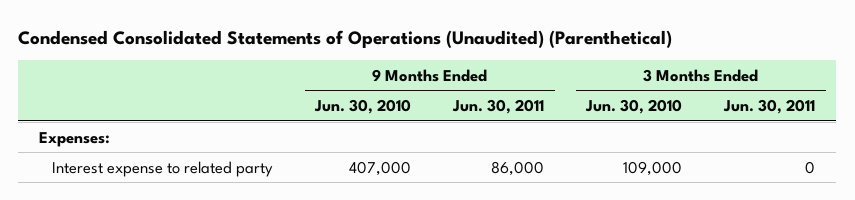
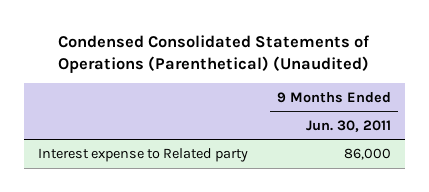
- Condensed Consolidated Statements of Operations (Unaudited) (Parenthetical)
+ Condensed Consolidated Statements of Operations (Parenthetical) (Unaudited)
- | 9 Months Ended Jun. 30, 2010 | 9 Months Ended Jun. 30, 2011 | 3 Months Ended Jun. 30, 2010 | 3 Months Ended Jun. 30, 2011
+ | 9 Months Ended Jun. 30, 2011
- Expenses:
- Interest expense to related party | 407,000 | 86,000 | 109,000 | 0
+ Interest expense to Related party | 86,000

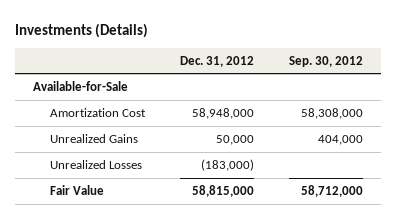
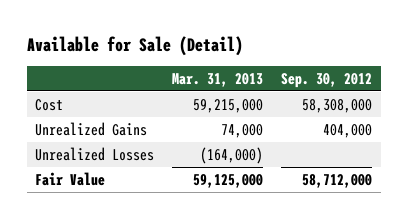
- Investments (Details)
+ Available for Sale (Detail)
- | Dec. 31, 2012 | Sep. 30, 2012
+ | Mar. 31, 2013 | Sep. 30, 2012
- Available-for-Sale
- Amortization Cost | 58,948,000 | 58,308,000
+ Cost | 59,215,000 | 58,308,000

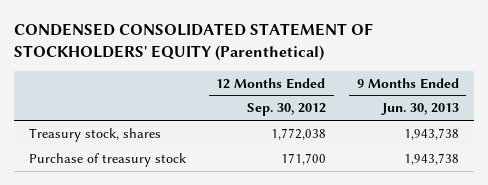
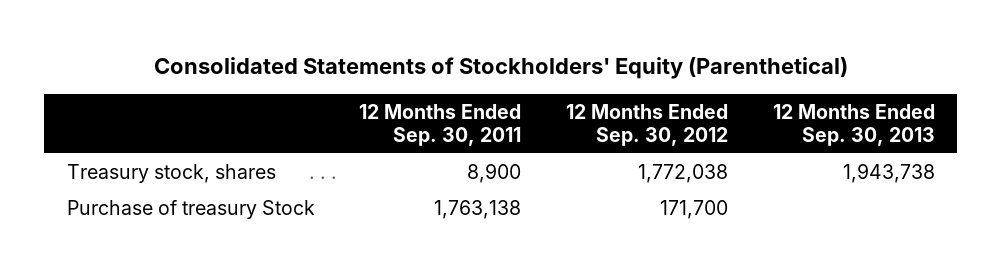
- CONDENSED CONSOLIDATED STATEMENT OF STOCKHOLDERS' EQUITY (Parenthetical)
+ Consolidated Statements of Stockholders' Equity (Parenthetical)
- | 12 Months Ended Sep. 30, 2012 | 9 Months Ended Jun. 30, 2013
+ | 12 Months Ended Sep. 30, 2011 | 12 Months Ended Sep. 30, 2012 | 12 Months Ended Sep. 30, 2013
- Purchase of treasury stock | 171,700 | 1,943,738
+ Purchase of treasury Stock | 1,763,138 | 171,700 |

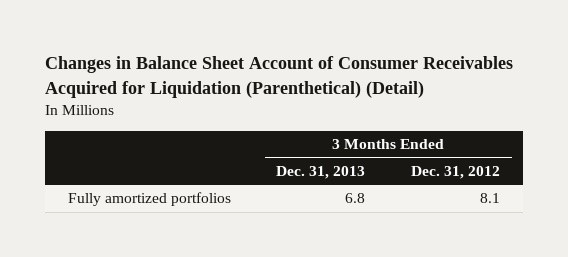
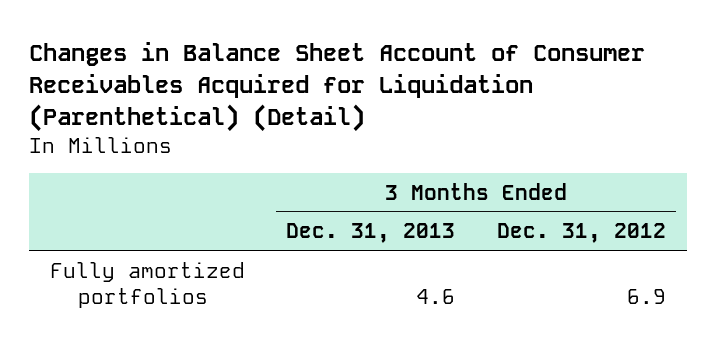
- Fully amortized portfolios | 6.8 | 8.1
+ Fully amortized portfolios | 4.6 | 6.9

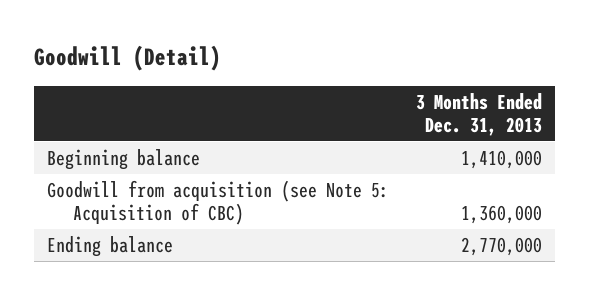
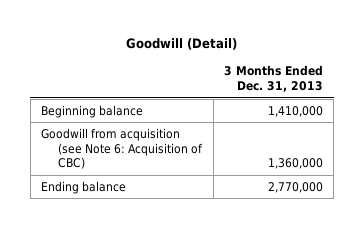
- Goodwill from acquisition (see Note 5: Acquisition of CBC) | 1,360,000
+ Goodwill from acquisition (see Note 6: Acquisition of CBC) | 1,360,000

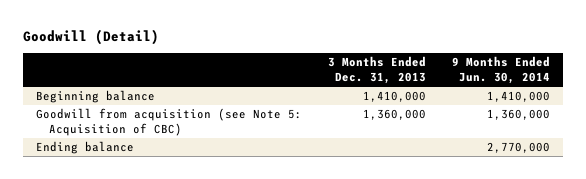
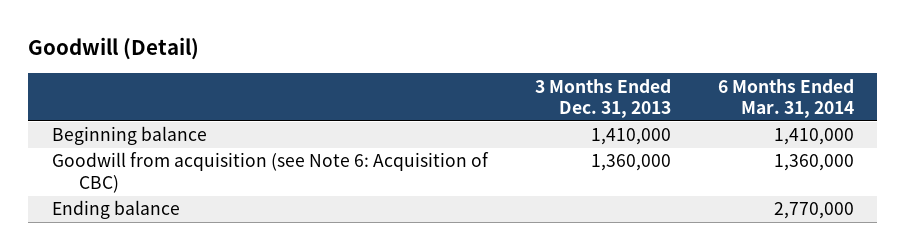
- | 3 Months Ended Dec. 31, 2013 | 9 Months Ended Jun. 30, 2014
+ | 3 Months Ended Dec. 31, 2013 | 6 Months Ended Mar. 31, 2014
- Goodwill from acquisition (see Note 5: Acquisition of CBC) | 1,360,000 | 1,360,000
+ Goodwill from acquisition (see Note 6: Acquisition of CBC) | 1,360,000 | 1,360,000

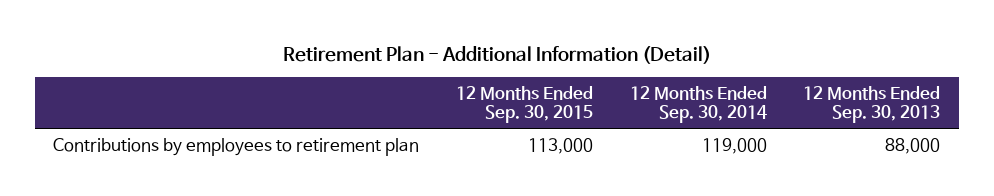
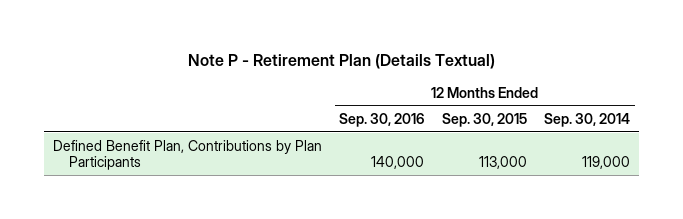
- Retirement Plan - Additional Information (Detail)
+ Note P - Retirement Plan (Details Textual)
- | 12 Months Ended Sep. 30, 2015 | 12 Months Ended Sep. 30, 2014 | 12 Months Ended Sep. 30, 2013
+ | 12 Months Ended Sep. 30, 2016 | 12 Months Ended Sep. 30, 2015 | 12 Months Ended Sep. 30, 2014
- Contributions by employees to retirement plan | 113,000 | 119,000 | 88,000
+ Defined Benefit Plan, Contributions by Plan Participants | 140,000 | 113,000 | 119,000

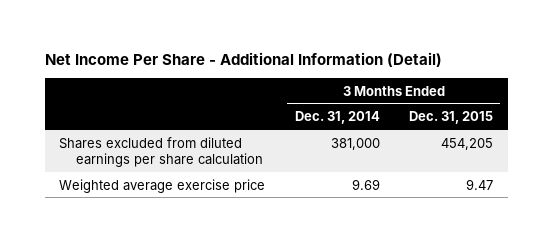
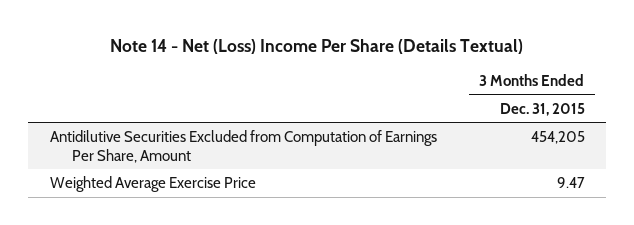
- Net Income Per Share - Additional Information (Detail)
+ Note 14 - Net (Loss) Income Per Share (Details Textual)
- | 3 Months Ended Dec. 31, 2014 | 3 Months Ended Dec. 31, 2015
+ | 3 Months Ended Dec. 31, 2015
- Shares excluded from diluted earnings per share calculation | 381,000 | 454,205
- Weighted average exercise price | 9.69 | 9.47
+ Antidilutive Securities Excluded from Computation of Earnings Per Share, Amount | 454,205
+ Weighted Average Exercise Price | 9.47

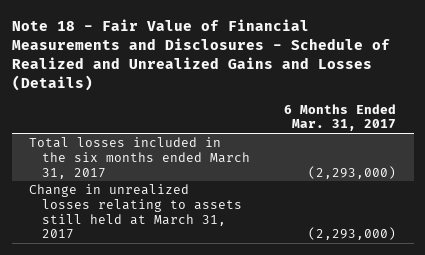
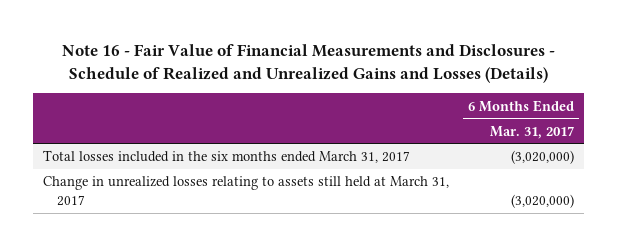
- Note 18 - Fair Value of Financial Measurements and Disclosures - Schedule of Realized and Unrealized Gains and Losses (Details)
+ Note 16 - Fair Value of Financial Measurements and Disclosures - Schedule of Realized and Unrealized Gains and Losses (Details)
- Total losses included in the six months ended March 31, 2017 | (2,293,000)
- Change in unrealized losses relating to assets still held at March 31, 2017 | (2,293,000)
+ Total losses included in the six months ended March 31, 2017 | (3,020,000)
+ Change in unrealized losses relating to assets still held at March 31, 2017 | (3,020,000)

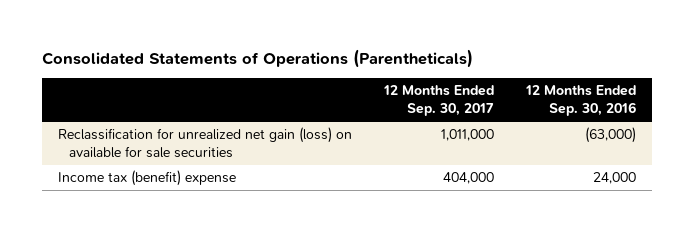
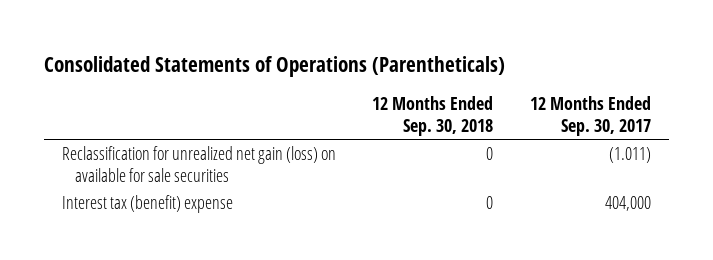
- | 12 Months Ended Sep. 30, 2017 | 12 Months Ended Sep. 30, 2016
+ | 12 Months Ended Sep. 30, 2018 | 12 Months Ended Sep. 30, 2017
- Reclassification for unrealized net gain (loss) on available for sale securities | 1,011,000 | (63,000)
- Income tax (benefit) expense | 404,000 | 24,000
+ Reclassification for unrealized net gain (loss) on available for sale securities | 0 | (1.011)
+ Interest tax (benefit) expense | 0 | 404,000

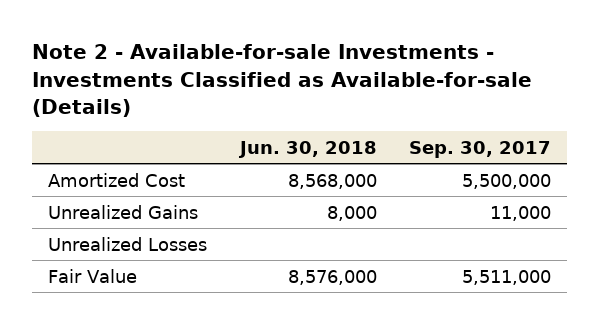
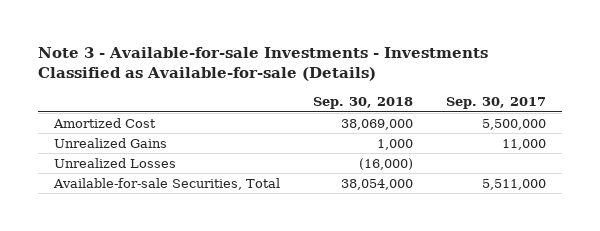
- Note 2 - Available-for-sale Investments - Investments Classified as Available-for-sale (Details)
+ Note 3 - Available-for-sale Investments - Investments Classified as Available-for-sale (Details)
- | Jun. 30, 2018 | Sep. 30, 2017
+ | Sep. 30, 2018 | Sep. 30, 2017
- Fair Value | 8,576,000 | 5,511,000
+ Available-for-sale Securities, Total | 38,054,000 | 5,511,000

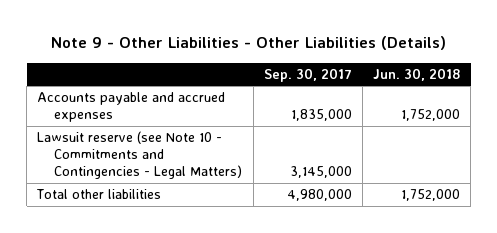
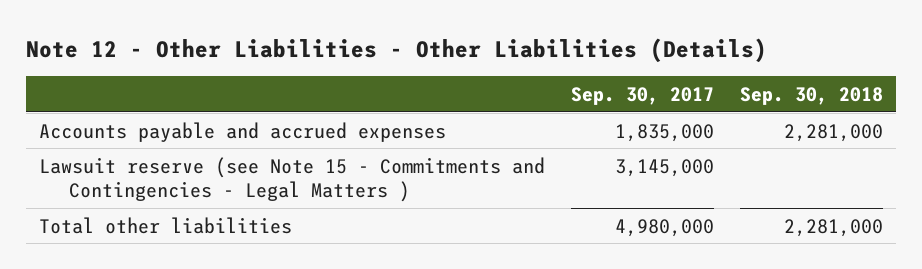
- Note 9 - Other Liabilities - Other Liabilities (Details)
+ Note 12 - Other Liabilities - Other Liabilities (Details)
- | Sep. 30, 2017 | Jun. 30, 2018
+ | Sep. 30, 2017 | Sep. 30, 2018
- Lawsuit reserve (see Note 10 - Commitments and Contingencies - Legal Matters) | 3,145,000 |
+ Lawsuit reserve (see Note 15 - Commitments and Contingencies - Legal Matters ) | 3,145,000 |

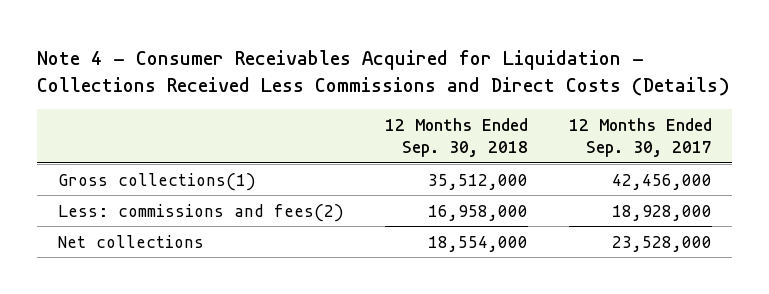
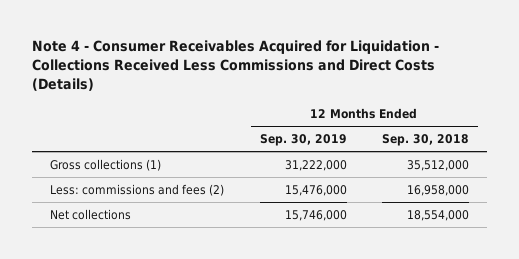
- | 12 Months Ended Sep. 30, 2018 | 12 Months Ended Sep. 30, 2017
+ | 12 Months Ended Sep. 30, 2019 | 12 Months Ended Sep. 30, 2018
- Gross collections(1) | 35,512,000 | 42,456,000
- Less: commissions and fees(2) | 16,958,000 | 18,928,000
+ Gross collections (1) | 31,222,000 | 35,512,000
+ Less: commissions and fees (2) | 15,476,000 | 16,958,000

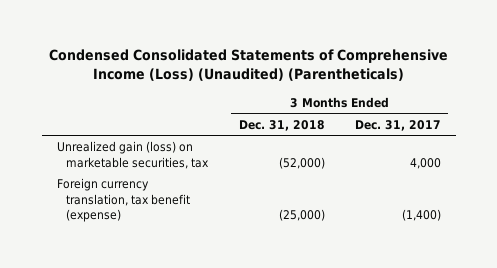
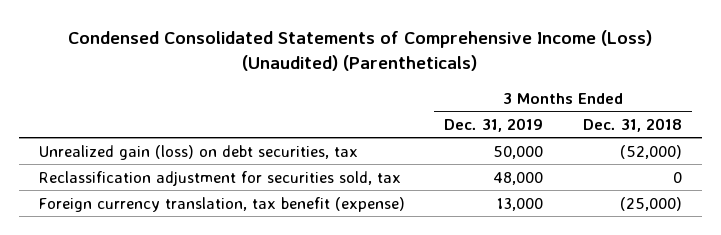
- | 3 Months Ended Dec. 31, 2018 | 3 Months Ended Dec. 31, 2017
+ | 3 Months Ended Dec. 31, 2019 | 3 Months Ended Dec. 31, 2018
- Unrealized gain (loss) on marketable securities, tax | (52,000) | 4,000
+ Unrealized gain (loss) on debt securities, tax | 50,000 | (52,000)
+ Reclassification adjustment for securities sold, tax | 48,000 | 0

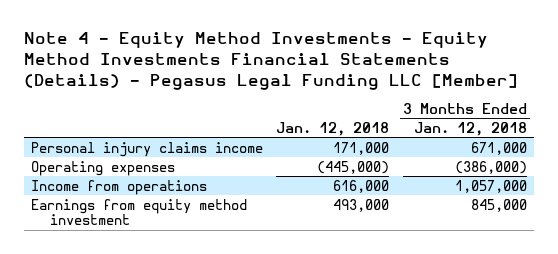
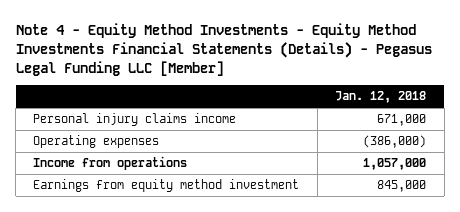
- | Jan. 12, 2018 | 3 Months Ended Jan. 12, 2018
+ | Jan. 12, 2018
- Personal injury claims income | 171,000 | 671,000
- Operating expenses | (445,000) | (386,000)
- Income from operations | 616,000 | 1,057,000
- Earnings from equity method investment | 493,000 | 845,000
+ Personal injury claims income | 671,000
+ Operating expenses | (386,000)
+ Income from operations | 1,057,000
+ Earnings from equity method investment | 845,000

